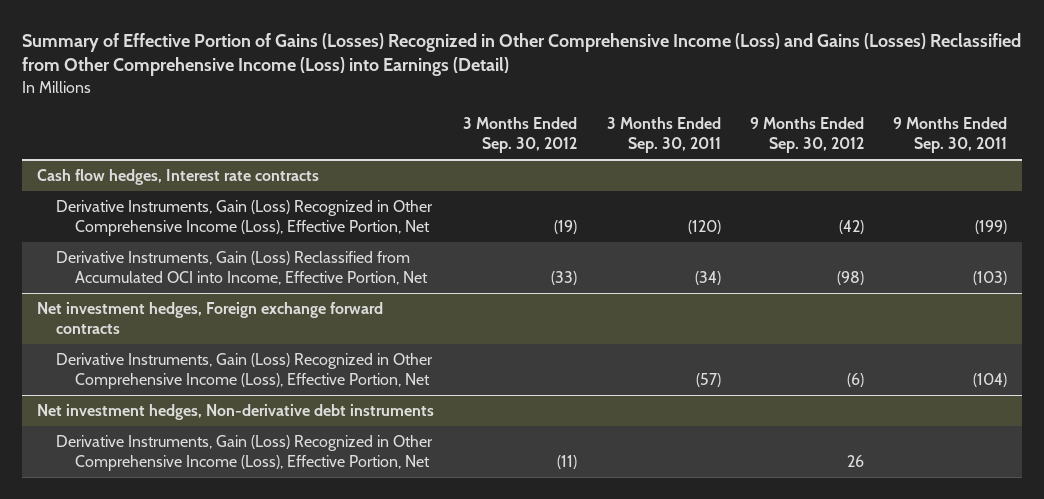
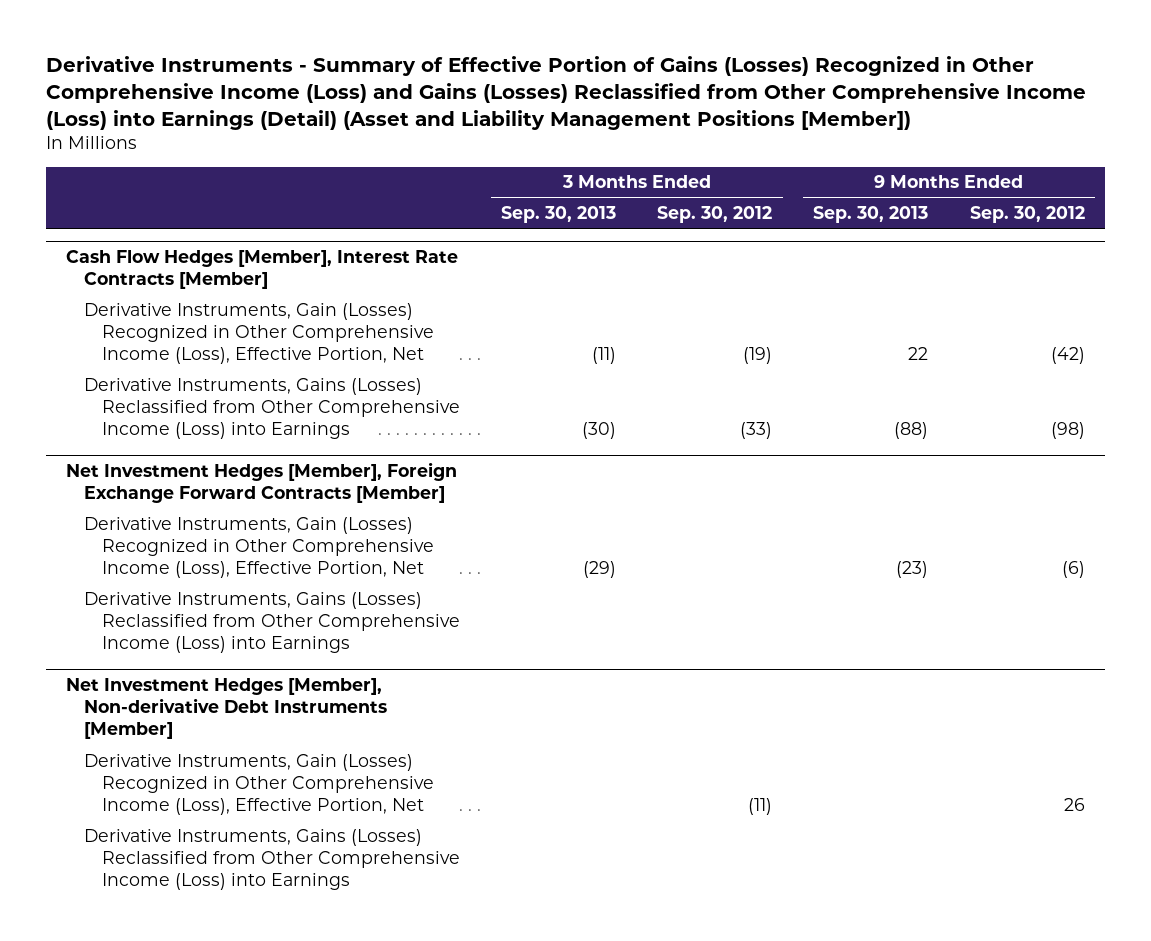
- Summary of Effective Portion of Gains (Losses) Recognized in Other Comprehensive Income (Loss) and Gains (Losses) Reclassified from Other Comprehensive Income (Loss) into Earnings (Detail)
+ Derivative Instruments - Summary of Effective Portion of Gains (Losses) Recognized in Other Comprehensive Income (Loss) and Gains (Losses) Reclassified from Other Comprehensive Income (Loss) into Earnings (Detail) (Asset and Liability Management Positions [Member])
- | 3 Months Ended Sep. 30, 2012 | 3 Months Ended Sep. 30, 2011 | 9 Months Ended Sep. 30, 2012 | 9 Months Ended Sep. 30, 2011
+ | 3 Months Ended Sep. 30, 2013 | 3 Months Ended Sep. 30, 2012 | 9 Months Ended Sep. 30, 2013 | 9 Months Ended Sep. 30, 2012
- Cash flow hedges, Interest rate contracts
- Derivative Instruments, Gain (Loss) Recognized in Other Comprehensive Income (Loss), Effective Portion, Net | (19) | (120) | (42) | (199)
- Derivative Instruments, Gain (Loss) Reclassified from Accumulated OCI into Income, Effective Portion, Net | (33) | (34) | (98) | (103)
- Net investment hedges, Foreign exchange forward contracts
- Derivative Instruments, Gain (Loss) Recognized in Other Comprehensive Income (Loss), Effective Portion, Net | | (57) | (6) | (104)
- Net investment hedges, Non-derivative debt instruments
- Derivative Instruments, Gain (Loss) Recognized in Other Comprehensive Income (Loss), Effective Portion, Net | (11) | | 26 |
+ Cash Flow Hedges [Member], Interest Rate Contracts [Member]
+ Derivative Instruments, Gain (Losses) Recognized in Other Comprehensive Income (Loss), Effective Portion, Net | (11) | (19) | 22 | (42)
+ Derivative Instruments, Gains (Losses) Reclassified from Other Comprehensive Income (Loss) into Earnings | (30) | (33) | (88) | (98)
+ Net Investment Hedges [Member], Foreign Exchange Forward Contracts [Member]
+ Derivative Instruments, Gain (Losses) Recognized in Other Comprehensive Income (Loss), Effective Portion, Net | (29) | | (23) | (6)
+ Derivative Instruments, Gains (Losses) Reclassified from Other Comprehensive Income (Loss) into Earnings
+ Net Investment Hedges [Member], Non-derivative Debt Instruments [Member]
+ Derivative Instruments, Gain (Losses) Recognized in Other Comprehensive Income (Loss), Effective Portion, Net | | (11) | | 26
+ Derivative Instruments, Gains (Losses) Reclassified from Other Comprehensive Income (Loss) into Earnings

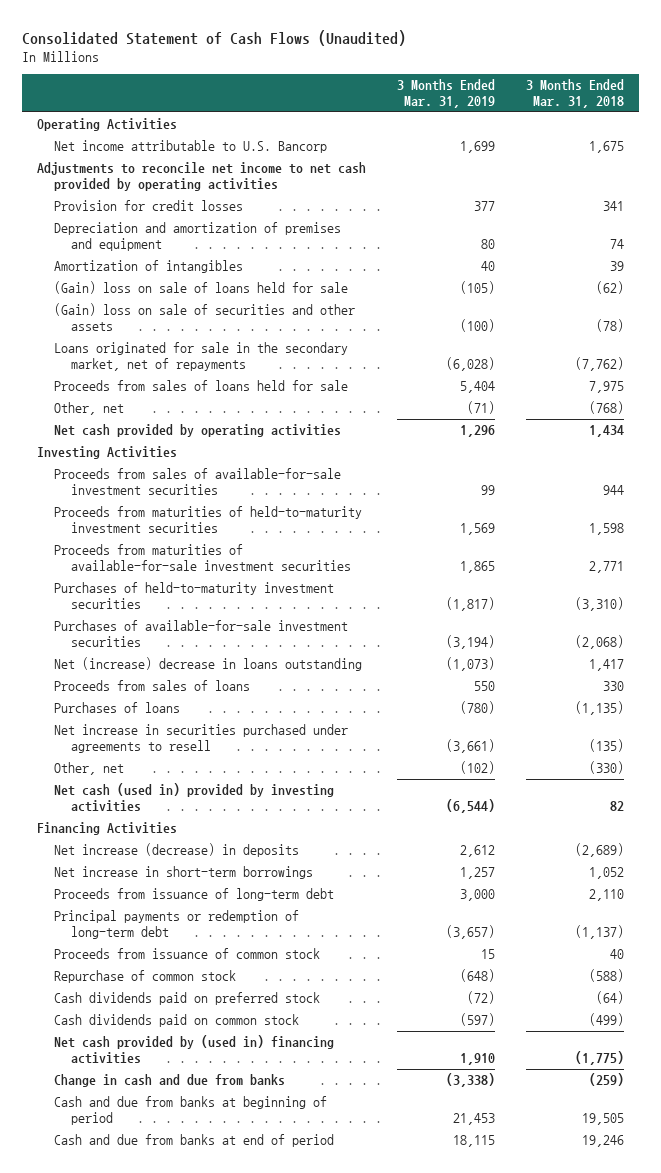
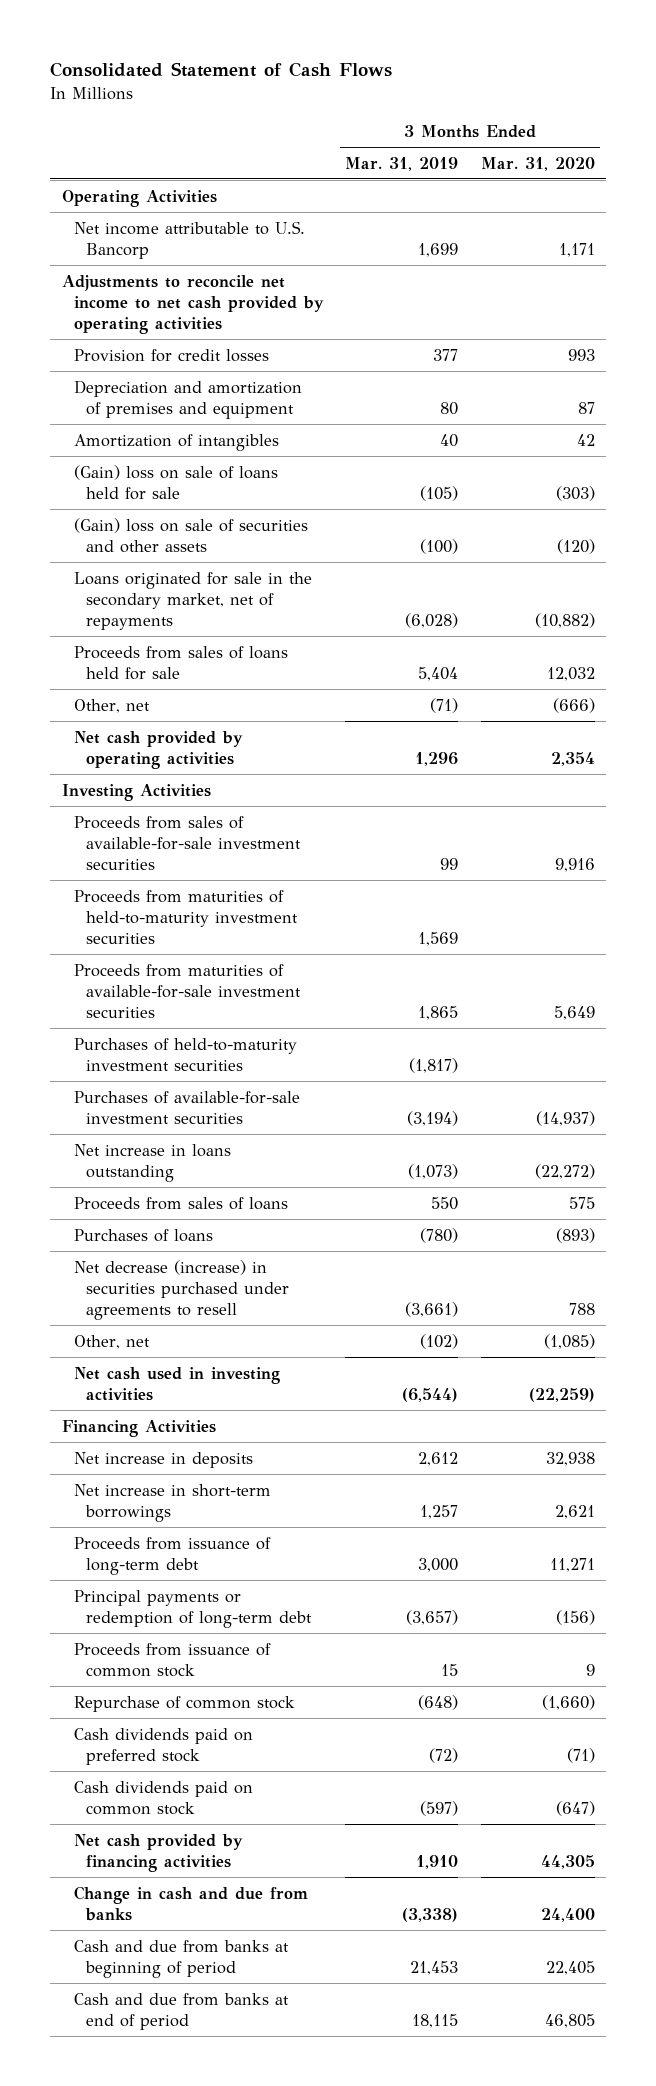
- Consolidated Statement of Cash Flows (Unaudited)
+ Consolidated Statement of Cash Flows
- | 3 Months Ended Mar. 31, 2019 | 3 Months Ended Mar. 31, 2018
+ | 3 Months Ended Mar. 31, 2019 | 3 Months Ended Mar. 31, 2020
- Net (increase) decrease in loans outstanding | (1,073) | 1,417
+ Net increase in loans outstanding | (1,073) | (22,272)
- Net increase in securities purchased under agreements to resell | (3,661) | (135)
+ Net decrease (increase) in securities purchased under agreements to resell | (3,661) | 788
- Net cash (used in) provided by investing activities | (6,544) | 82
+ Net cash used in investing activities | (6,544) | (22,259)
- Net increase (decrease) in deposits | 2,612 | (2,689)
+ Net increase in deposits | 2,612 | 32,938
- Net cash provided by (used in) financing activities | 1,910 | (1,775)
+ Net cash provided by financing activities | 1,910 | 44,305

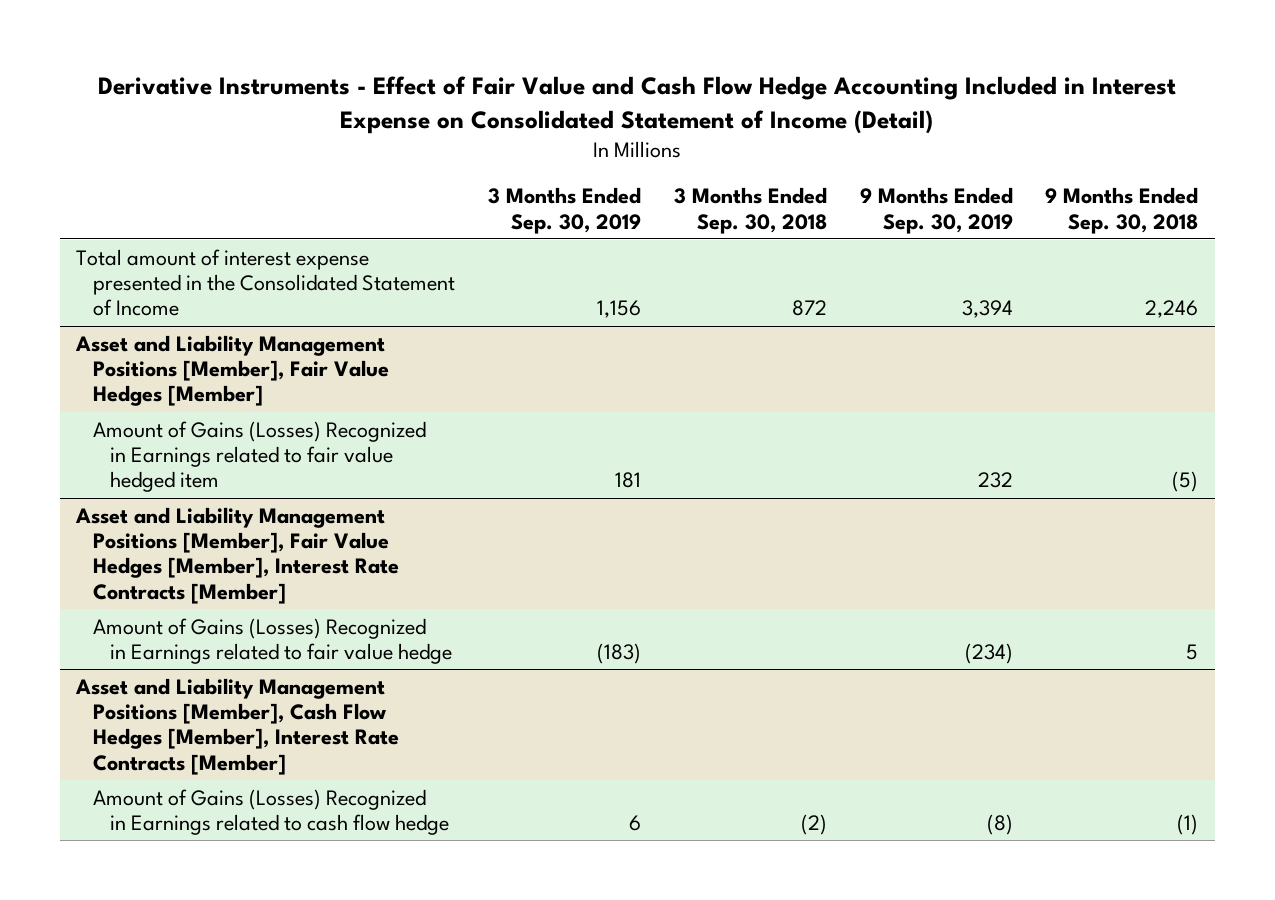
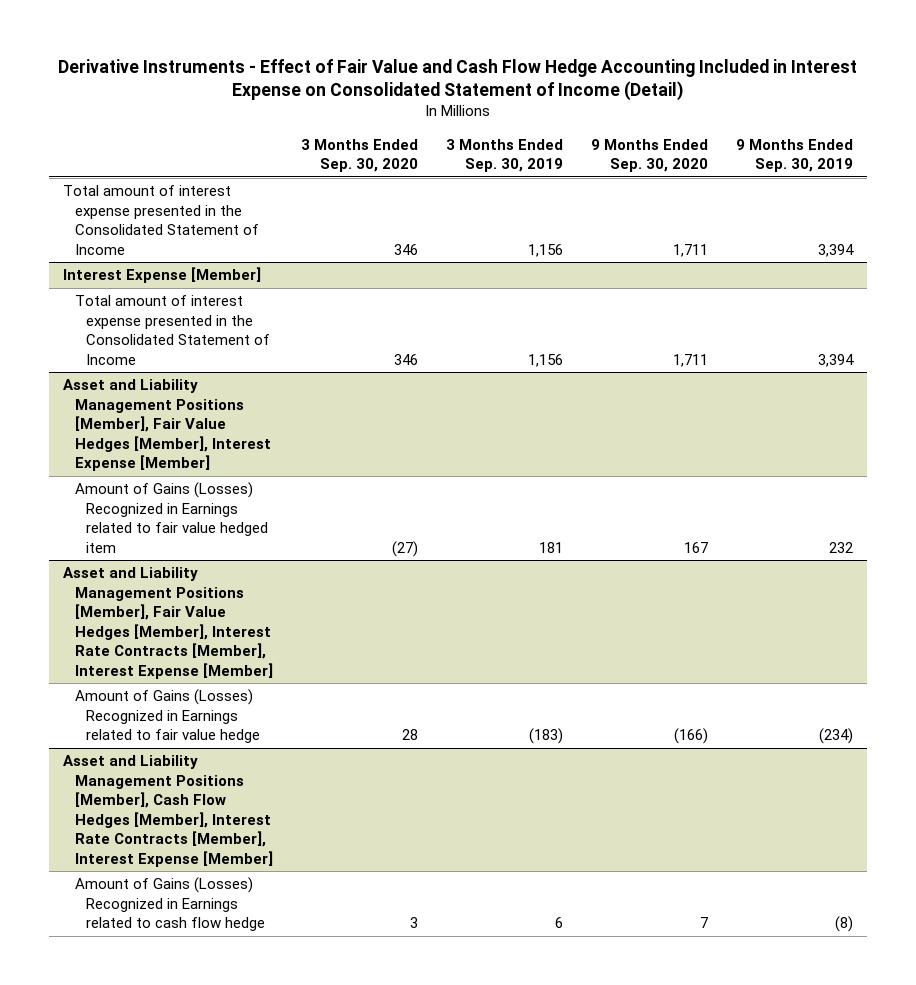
- | 3 Months Ended Sep. 30, 2019 | 3 Months Ended Sep. 30, 2018 | 9 Months Ended Sep. 30, 2019 | 9 Months Ended Sep. 30, 2018
+ | 3 Months Ended Sep. 30, 2020 | 3 Months Ended Sep. 30, 2019 | 9 Months Ended Sep. 30, 2020 | 9 Months Ended Sep. 30, 2019
- Asset and Liability Management Positions [Member], Fair Value Hedges [Member]
+ Interest Expense [Member]
+ Total amount of interest expense presented in the Consolidated Statement of Income | 346 | 1,156 | 1,711 | 3,394
+ Asset and Liability Management Positions [Member], Fair Value Hedges [Member], Interest Expense [Member]
- Asset and Liability Management Positions [Member], Fair Value Hedges [Member], Interest Rate Contracts [Member]
+ Asset and Liability Management Positions [Member], Fair Value Hedges [Member], Interest Rate Contracts [Member], Interest Expense [Member]
- Asset and Liability Management Positions [Member], Cash Flow Hedges [Member], Interest Rate Contracts [Member]
+ Asset and Liability Management Positions [Member], Cash Flow Hedges [Member], Interest Rate Contracts [Member], Interest Expense [Member]

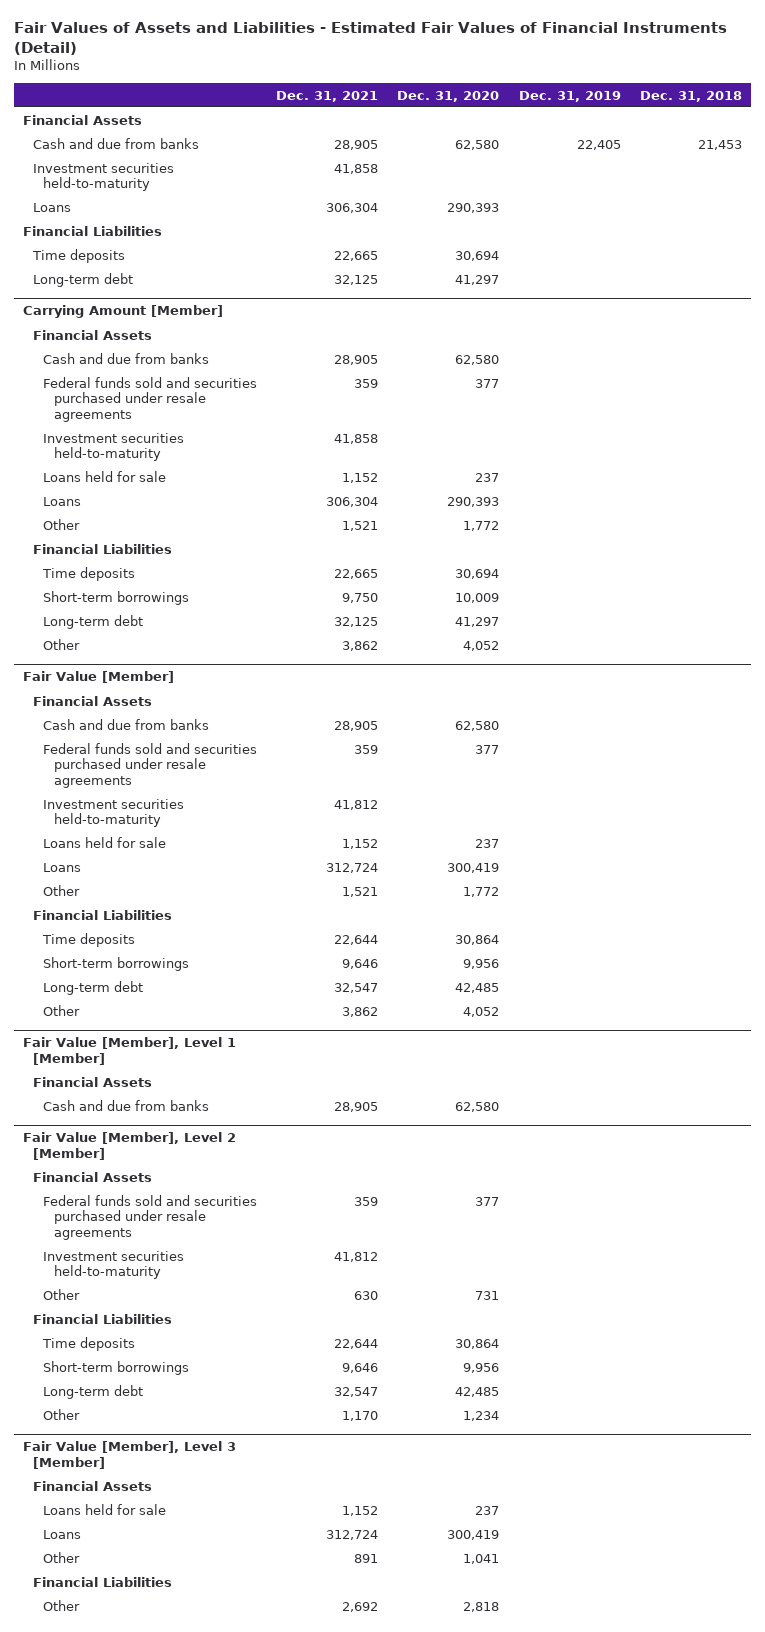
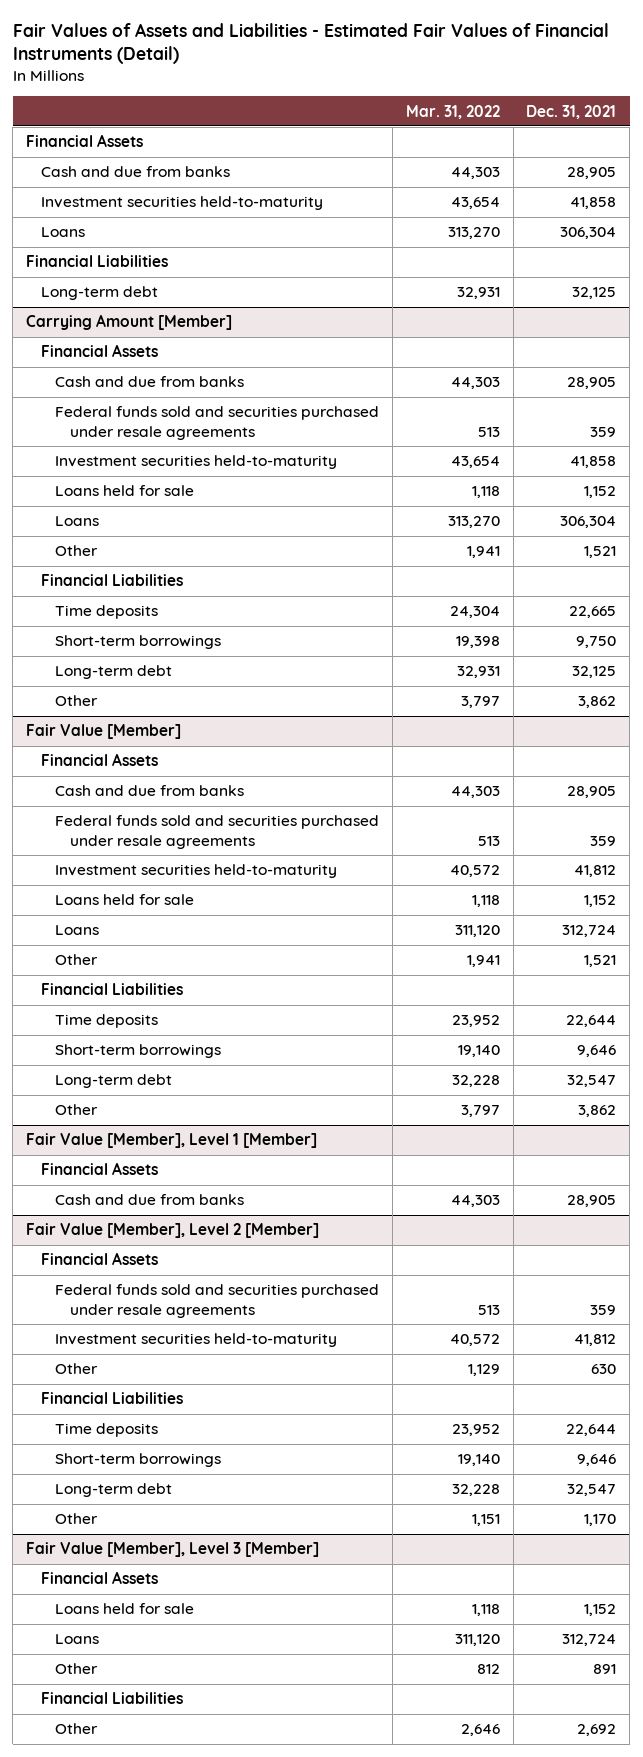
- | Dec. 31, 2021 | Dec. 31, 2020 | Dec. 31, 2019 | Dec. 31, 2018
+ | Mar. 31, 2022 | Dec. 31, 2021
- Time deposits | 22,665 | 30,694 | |

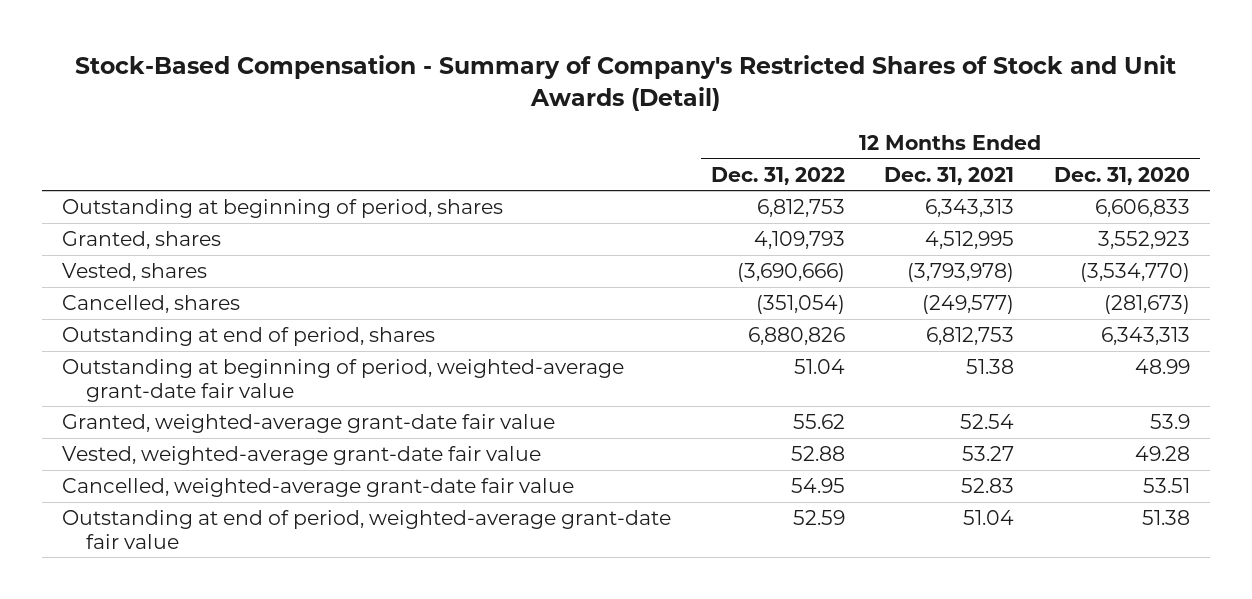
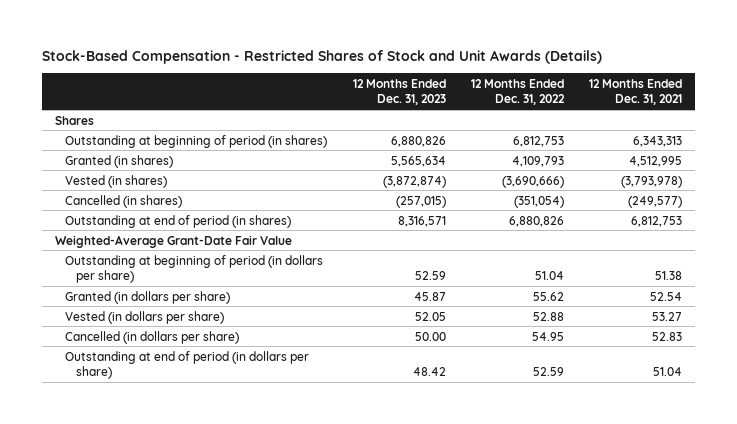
- Stock-Based Compensation - Summary of Company's Restricted Shares of Stock and Unit Awards (Detail)
+ Stock-Based Compensation - Restricted Shares of Stock and Unit Awards (Details)
- | 12 Months Ended Dec. 31, 2022 | 12 Months Ended Dec. 31, 2021 | 12 Months Ended Dec. 31, 2020
+ | 12 Months Ended Dec. 31, 2023 | 12 Months Ended Dec. 31, 2022 | 12 Months Ended Dec. 31, 2021
- Outstanding at beginning of period, shares | 6,812,753 | 6,343,313 | 6,606,833
- Granted, shares | 4,109,793 | 4,512,995 | 3,552,923
- Vested, shares | (3,690,666) | (3,793,978) | (3,534,770)
- Cancelled, shares | (351,054) | (249,577) | (281,673)
- Outstanding at end of period, shares | 6,880,826 | 6,812,753 | 6,343,313
- Outstanding at beginning of period, weighted-average grant-date fair value | 51.04 | 51.38 | 48.99
- Granted, weighted-average grant-date fair value | 55.62 | 52.54 | 53.9
- Vested, weighted-average grant-date fair value | 52.88 | 53.27 | 49.28
- Cancelled, weighted-average grant-date fair value | 54.95 | 52.83 | 53.51
- Outstanding at end of period, weighted-average grant-date fair value | 52.59 | 51.04 | 51.38
+ Shares
+ Outstanding at beginning of period (in shares) | 6,880,826 | 6,812,753 | 6,343,313
+ Granted (in shares) | 5,565,634 | 4,109,793 | 4,512,995
+ Vested (in shares) | (3,872,874) | (3,690,666) | (3,793,978)
+ Cancelled (in shares) | (257,015) | (351,054) | (249,577)
+ Outstanding at end of period (in shares) | 8,316,571 | 6,880,826 | 6,812,753
+ Weighted-Average Grant-Date Fair Value
+ Outstanding at beginning of period (in dollars per share) | 52.59 | 51.04 | 51.38
+ Granted (in dollars per share) | 45.87 | 55.62 | 52.54
+ Vested (in dollars per share) | 52.05 | 52.88 | 53.27
+ Cancelled (in dollars per share) | 50.00 | 54.95 | 52.83
+ Outstanding at end of period (in dollars per share) | 48.42 | 52.59 | 51.04

